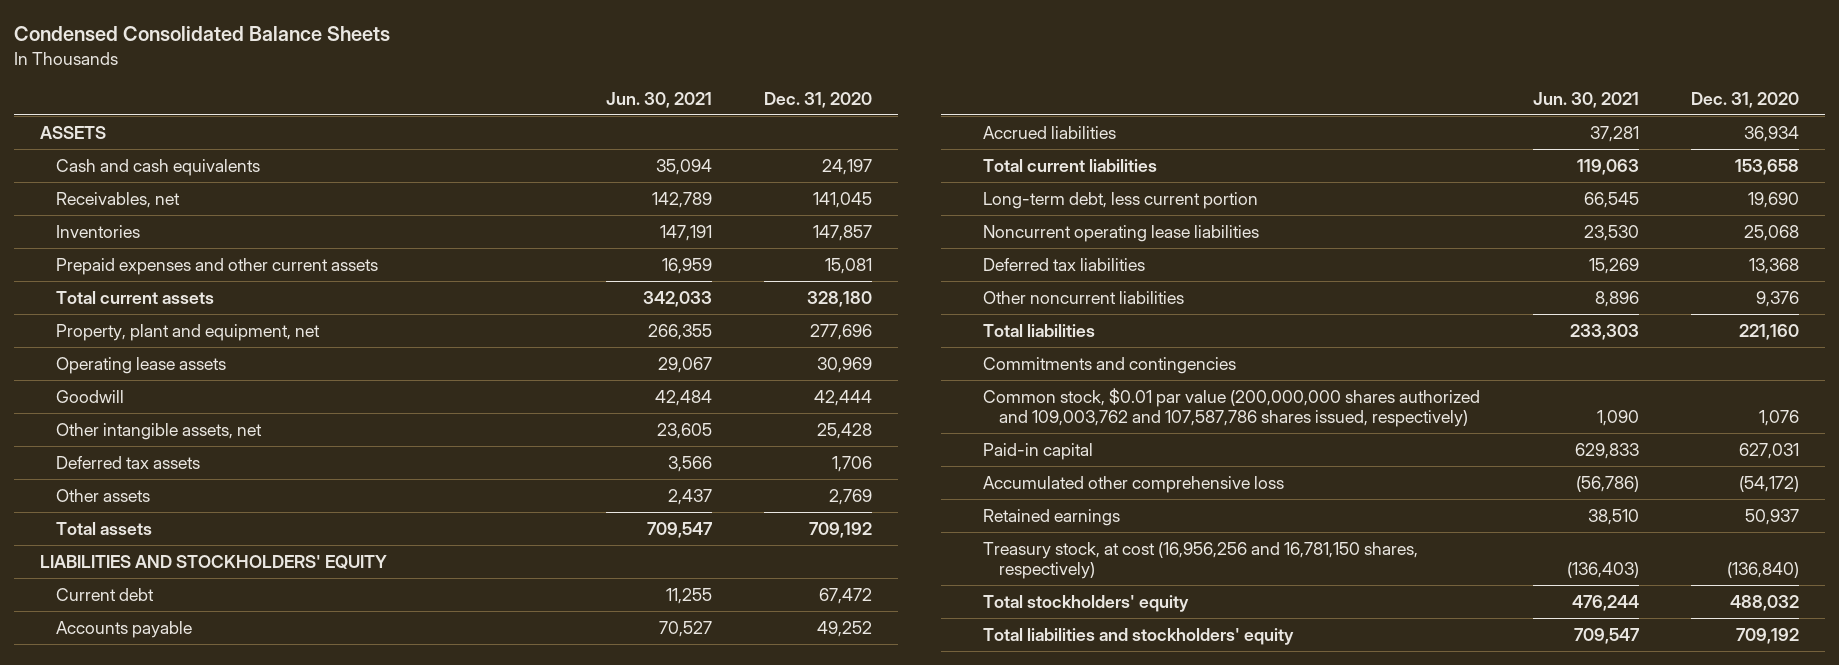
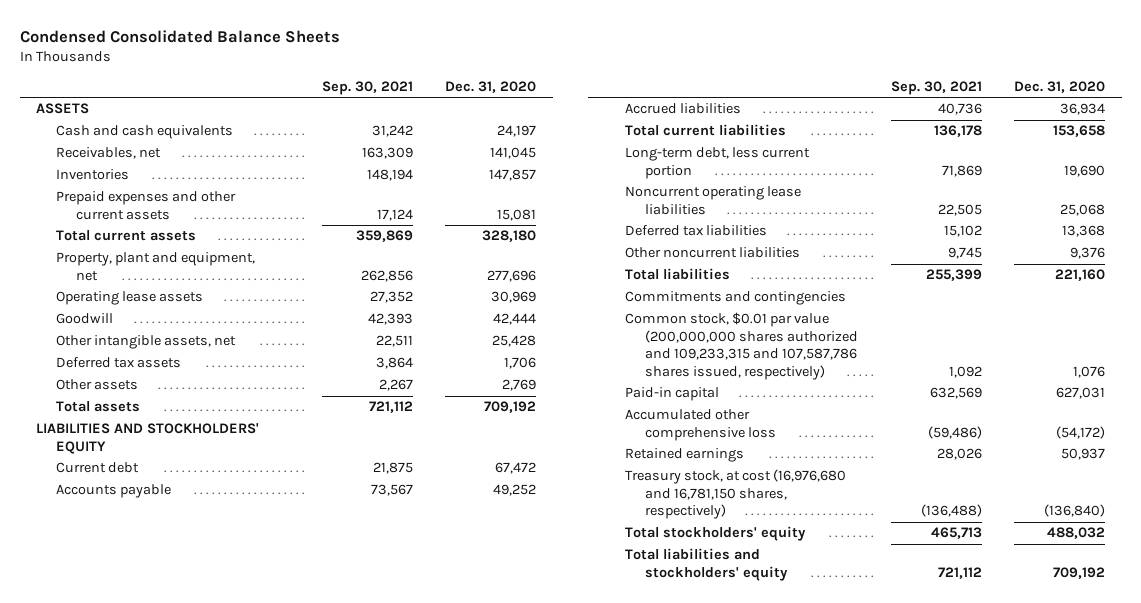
- | Jun. 30, 2021 | Dec. 31, 2020
+ | Sep. 30, 2021 | Dec. 31, 2020
- Common stock, $0.01 par value (200,000,000 shares authorized and 109,003,762 and 107,587,786 shares issued, respectively) | 1,090 | 1,076
+ Common stock, $0.01 par value (200,000,000 shares authorized and 109,233,315 and 107,587,786 shares issued, respectively) | 1,092 | 1,076
- Treasury stock, at cost (16,956,256 and 16,781,150 shares, respectively) | (136,403) | (136,840)
+ Treasury stock, at cost (16,976,680 and 16,781,150 shares, respectively) | (136,488) | (136,840)

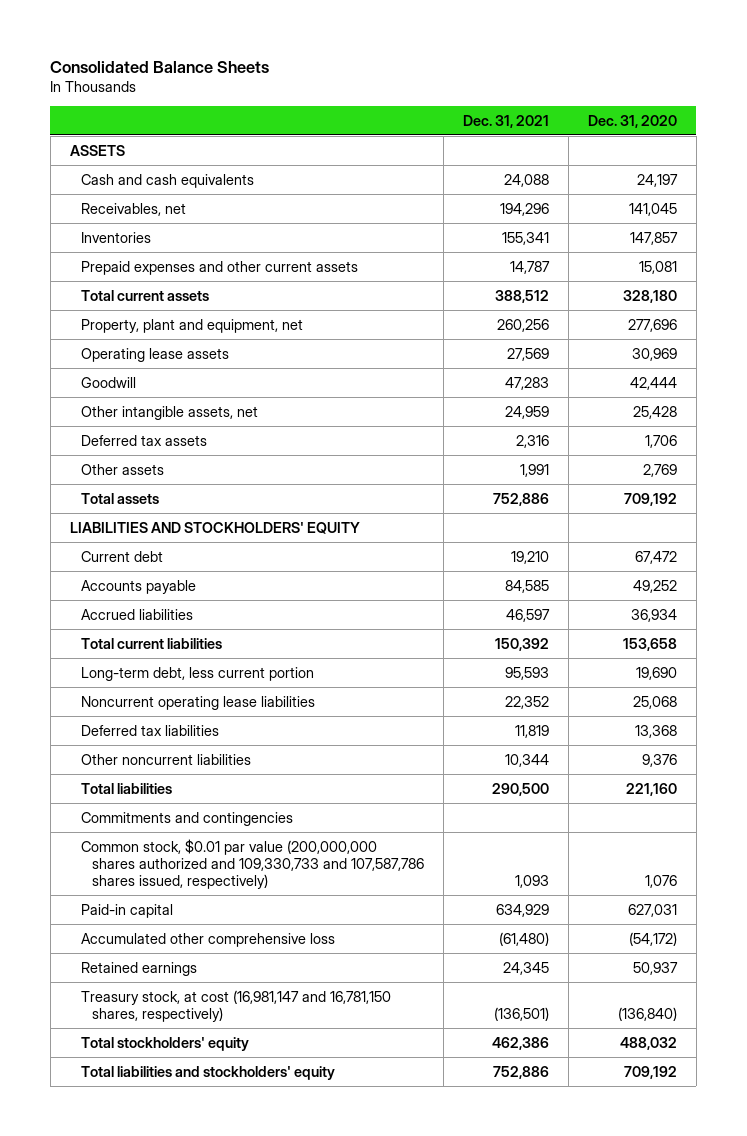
- Condensed Consolidated Balance Sheets
+ Consolidated Balance Sheets
- | Sep. 30, 2021 | Dec. 31, 2020
+ | Dec. 31, 2021 | Dec. 31, 2020
- Common stock, $0.01 par value (200,000,000 shares authorized and 109,233,315 and 107,587,786 shares issued, respectively) | 1,092 | 1,076
+ Common stock, $0.01 par value (200,000,000 shares authorized and 109,330,733 and 107,587,786 shares issued, respectively) | 1,093 | 1,076
- Treasury stock, at cost (16,976,680 and 16,781,150 shares, respectively) | (136,488) | (136,840)
+ Treasury stock, at cost (16,981,147 and 16,781,150 shares, respectively) | (136,501) | (136,840)

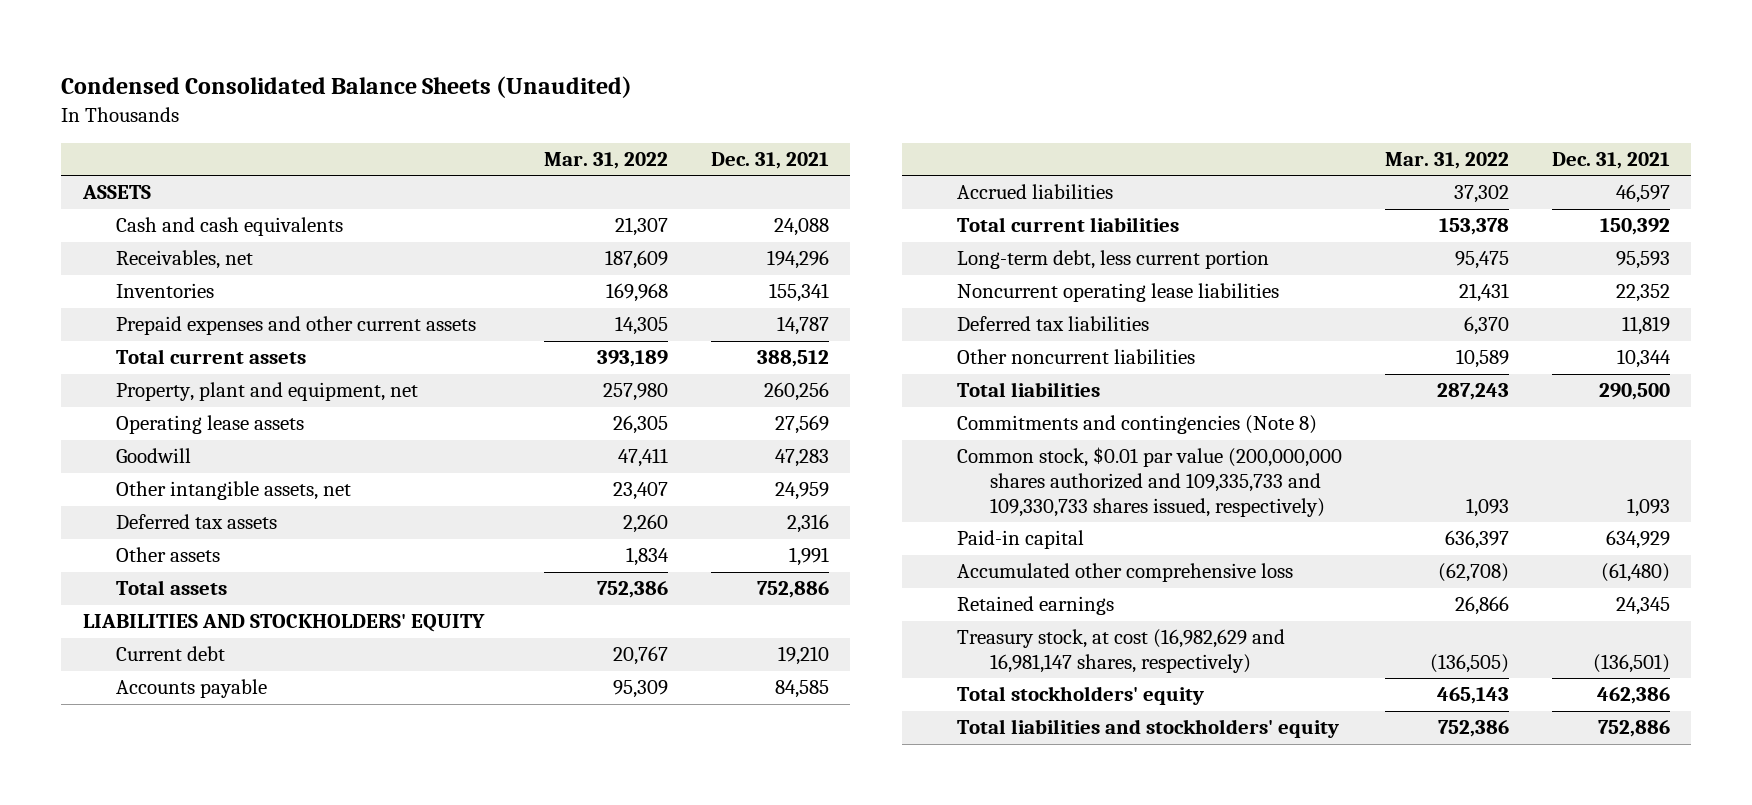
- Consolidated Balance Sheets
+ Condensed Consolidated Balance Sheets (Unaudited)
- | Dec. 31, 2021 | Dec. 31, 2020
+ | Mar. 31, 2022 | Dec. 31, 2021
- Commitments and contingencies
- Common stock, $0.01 par value (200,000,000 shares authorized and 109,330,733 and 107,587,786 shares issued, respectively) | 1,093 | 1,076
+ Commitments and contingencies (Note 8)
+ Common stock, $0.01 par value (200,000,000 shares authorized and 109,335,733 and 109,330,733 shares issued, respectively) | 1,093 | 1,093
- Treasury stock, at cost (16,981,147 and 16,781,150 shares, respectively) | (136,501) | (136,840)
+ Treasury stock, at cost (16,982,629 and 16,981,147 shares, respectively) | (136,505) | (136,501)

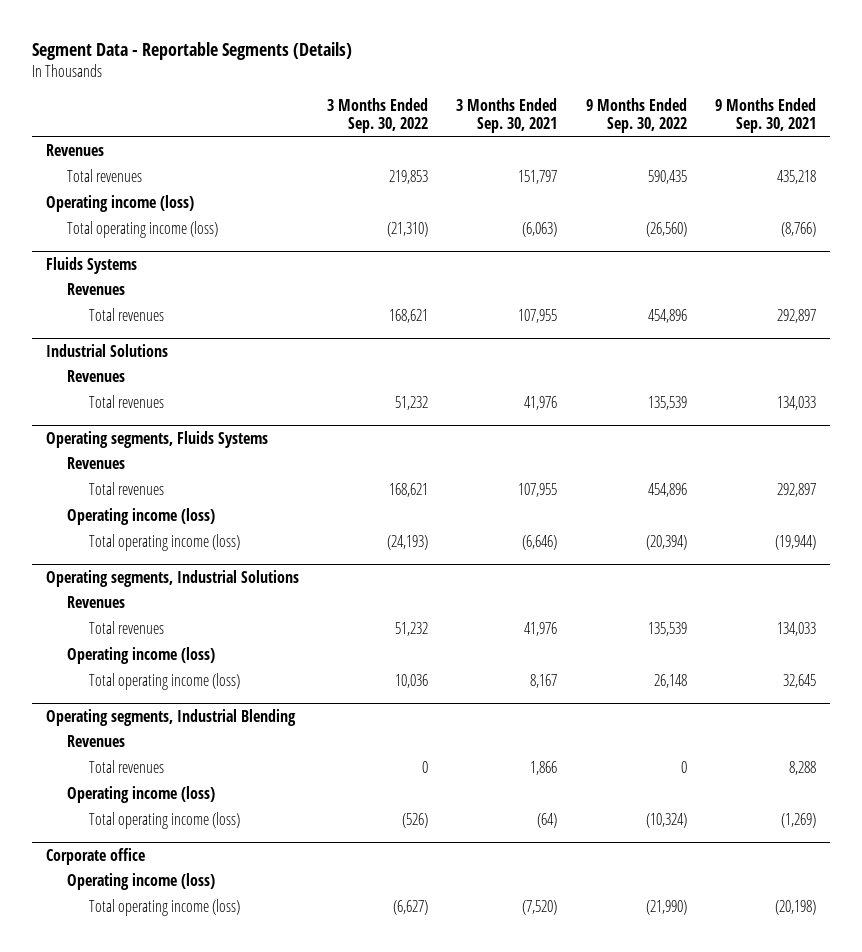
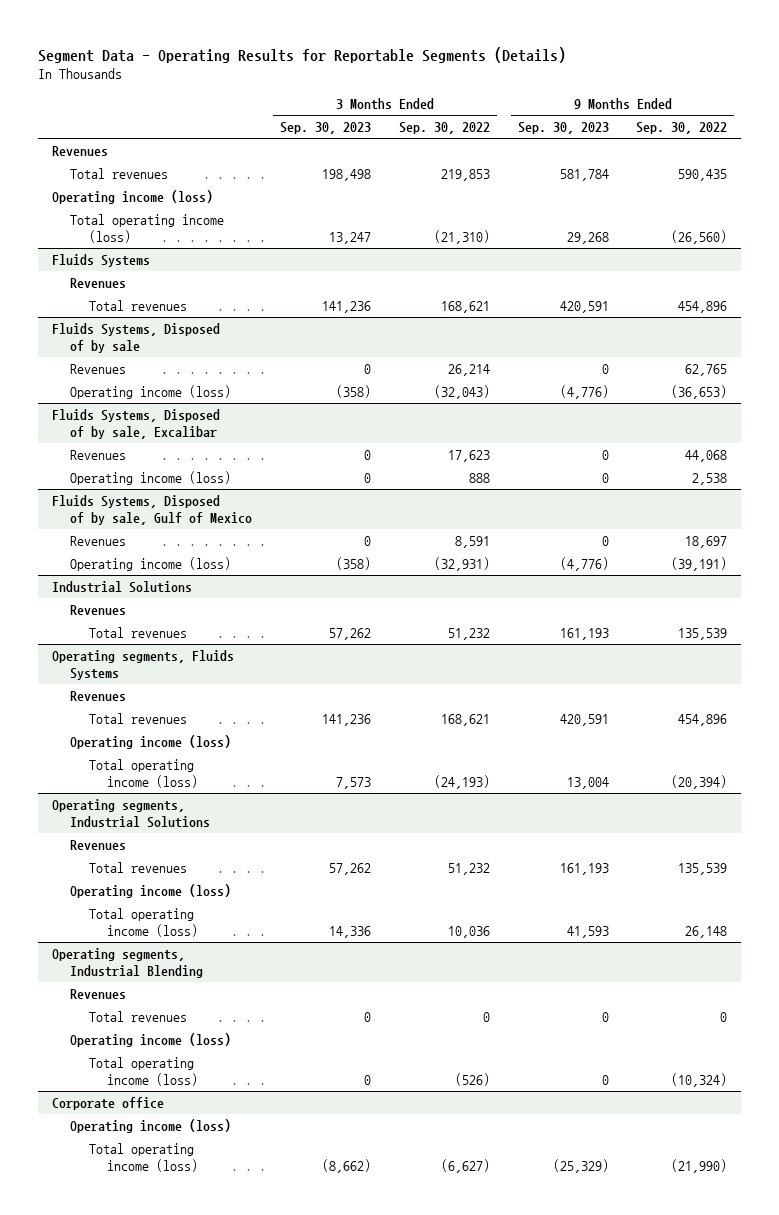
- Segment Data - Reportable Segments (Details)
+ Segment Data - Operating Results for Reportable Segments (Details)
- | 3 Months Ended Sep. 30, 2022 | 3 Months Ended Sep. 30, 2021 | 9 Months Ended Sep. 30, 2022 | 9 Months Ended Sep. 30, 2021
+ | 3 Months Ended Sep. 30, 2023 | 3 Months Ended Sep. 30, 2022 | 9 Months Ended Sep. 30, 2023 | 9 Months Ended Sep. 30, 2022
+ Fluids Systems, Disposed of by sale
+ Revenues | 0 | 26,214 | 0 | 62,765
+ Operating income (loss) | (358) | (32,043) | (4,776) | (36,653)
+ Fluids Systems, Disposed of by sale, Excalibar
+ Revenues | 0 | 17,623 | 0 | 44,068
+ Operating income (loss) | 0 | 888 | 0 | 2,538
+ Fluids Systems, Disposed of by sale, Gulf of Mexico
+ Revenues | 0 | 8,591 | 0 | 18,697
+ Operating income (loss) | (358) | (32,931) | (4,776) | (39,191)

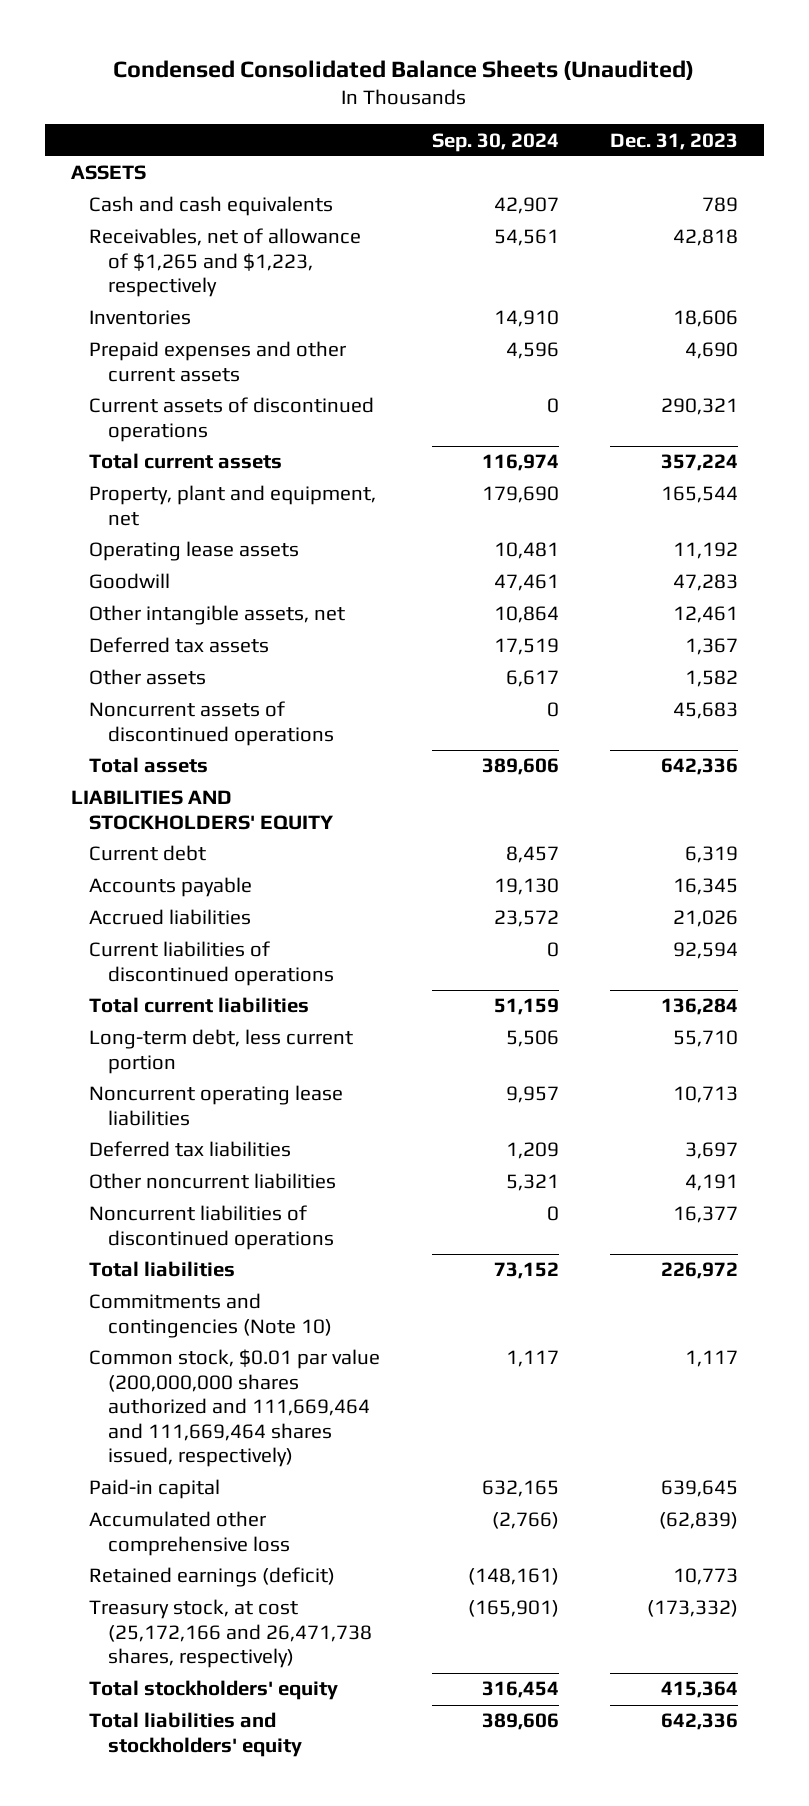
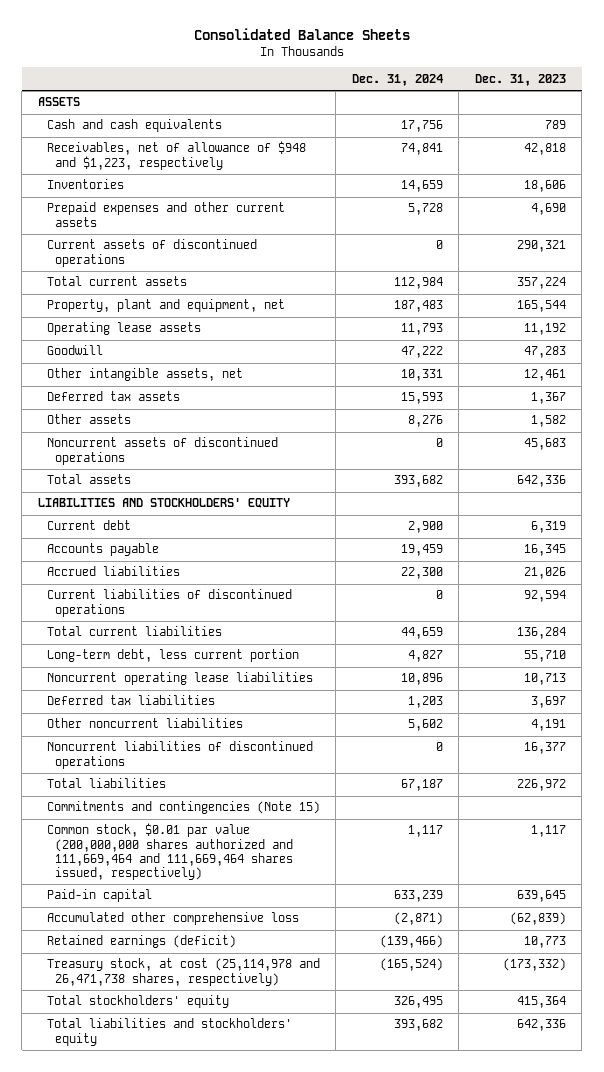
- Condensed Consolidated Balance Sheets (Unaudited)
+ Consolidated Balance Sheets
- | Sep. 30, 2024 | Dec. 31, 2023
+ | Dec. 31, 2024 | Dec. 31, 2023
- Receivables, net of allowance of $1,265 and $1,223, respectively | 54,561 | 42,818
+ Receivables, net of allowance of $948 and $1,223, respectively | 74,841 | 42,818
- Commitments and contingencies (Note 10)
+ Commitments and contingencies (Note 15)
- Treasury stock, at cost (25,172,166 and 26,471,738 shares, respectively) | (165,901) | (173,332)
+ Treasury stock, at cost (25,114,978 and 26,471,738 shares, respectively) | (165,524) | (173,332)

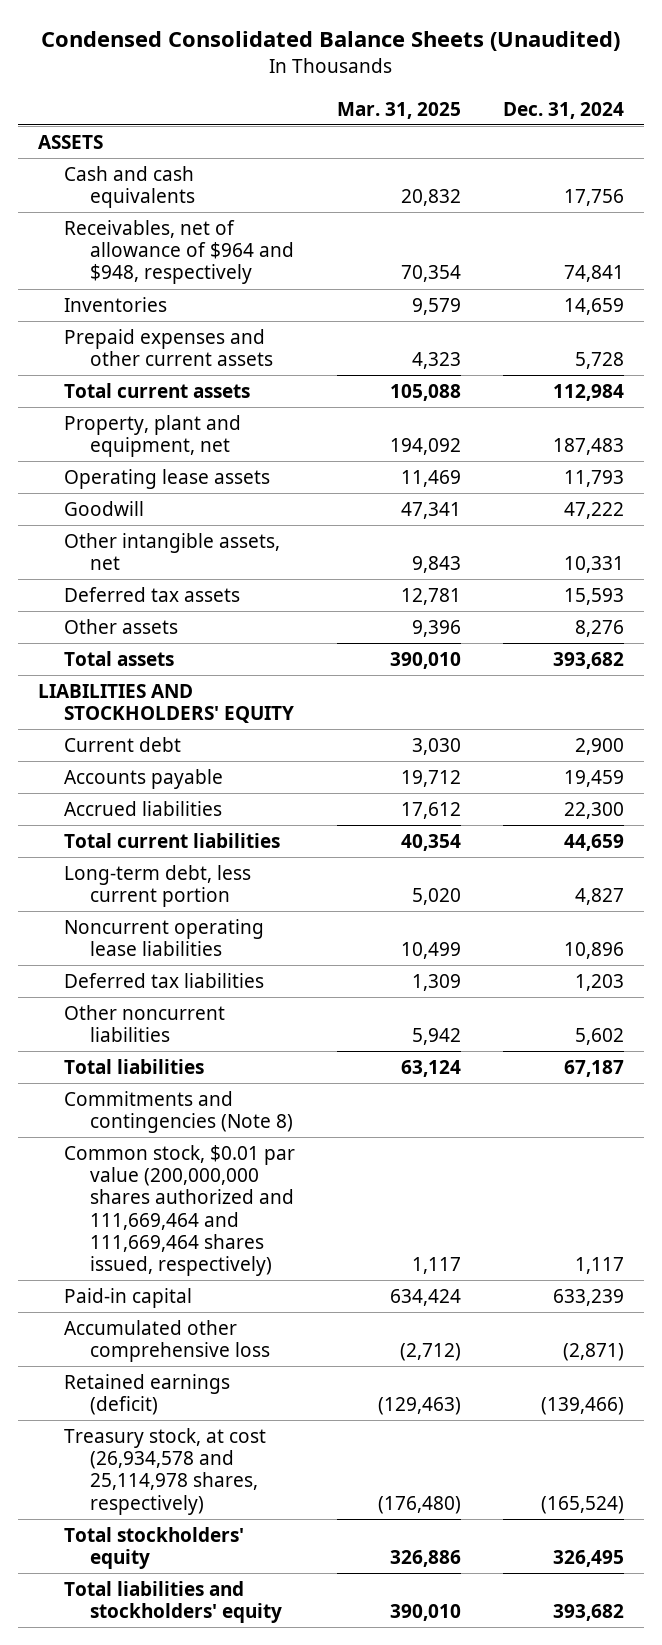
- Consolidated Balance Sheets
+ Condensed Consolidated Balance Sheets (Unaudited)
- | Dec. 31, 2024 | Dec. 31, 2023
+ | Mar. 31, 2025 | Dec. 31, 2024
- Receivables, net of allowance of $948 and $1,223, respectively | 74,841 | 42,818
+ Receivables, net of allowance of $964 and $948, respectively | 70,354 | 74,841
- Current assets of discontinued operations | 0 | 290,321
- Noncurrent assets of discontinued operations | 0 | 45,683
- Current liabilities of discontinued operations | 0 | 92,594
- Noncurrent liabilities of discontinued operations | 0 | 16,377
- Commitments and contingencies (Note 15)
+ Commitments and contingencies (Note 8)
- Treasury stock, at cost (25,114,978 and 26,471,738 shares, respectively) | (165,524) | (173,332)
+ Treasury stock, at cost (26,934,578 and 25,114,978 shares, respectively) | (176,480) | (165,524)

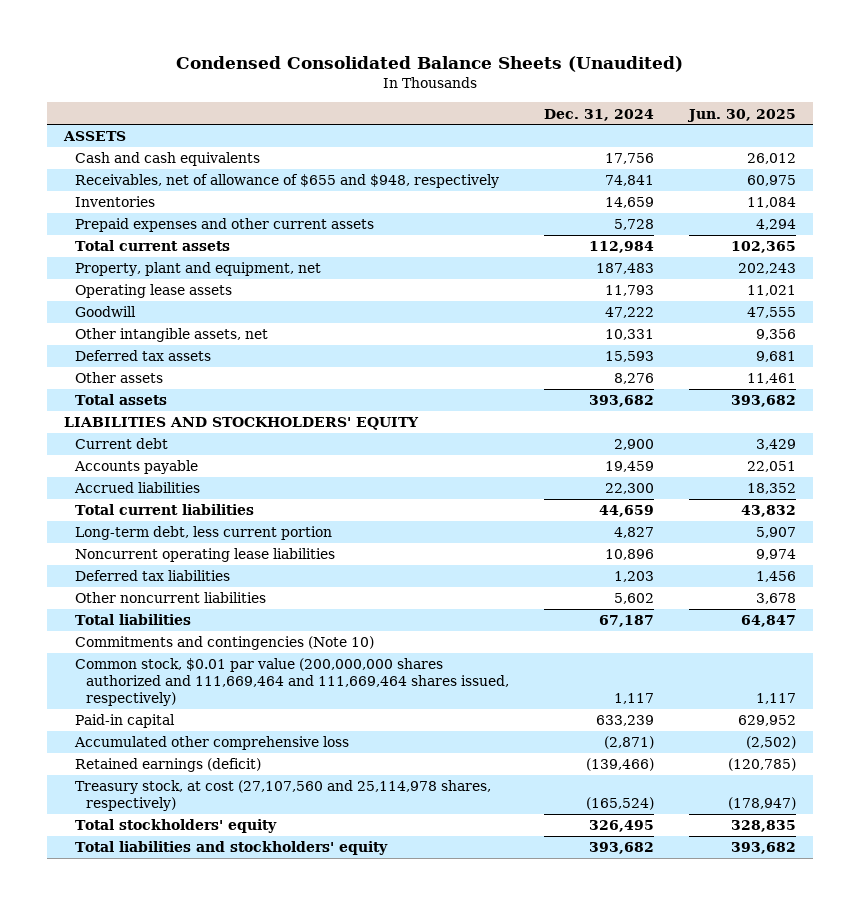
- | Mar. 31, 2025 | Dec. 31, 2024
+ | Dec. 31, 2024 | Jun. 30, 2025
- Receivables, net of allowance of $964 and $948, respectively | 70,354 | 74,841
+ Receivables, net of allowance of $655 and $948, respectively | 74,841 | 60,975
- Commitments and contingencies (Note 8)
+ Commitments and contingencies (Note 10)
- Treasury stock, at cost (26,934,578 and 25,114,978 shares, respectively) | (176,480) | (165,524)
+ Treasury stock, at cost (27,107,560 and 25,114,978 shares, respectively) | (165,524) | (178,947)

